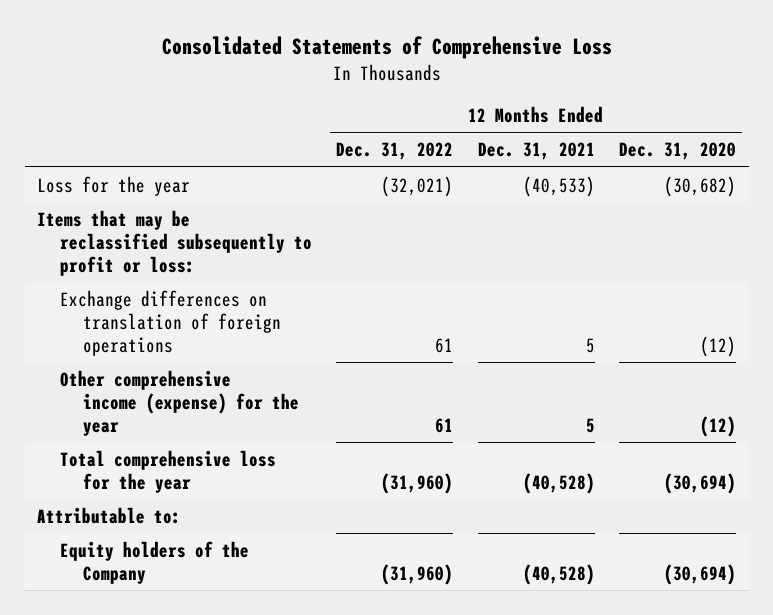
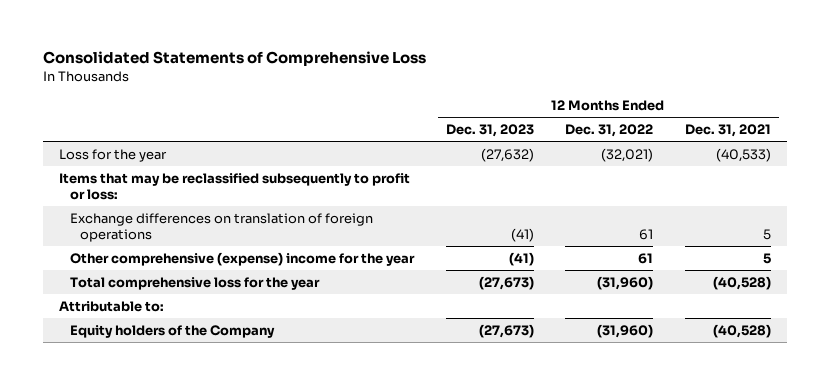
- | 12 Months Ended Dec. 31, 2022 | 12 Months Ended Dec. 31, 2021 | 12 Months Ended Dec. 31, 2020
+ | 12 Months Ended Dec. 31, 2023 | 12 Months Ended Dec. 31, 2022 | 12 Months Ended Dec. 31, 2021
- Other comprehensive income (expense) for the year | 61 | 5 | (12)
+ Other comprehensive (expense) income for the year | (41) | 61 | 5

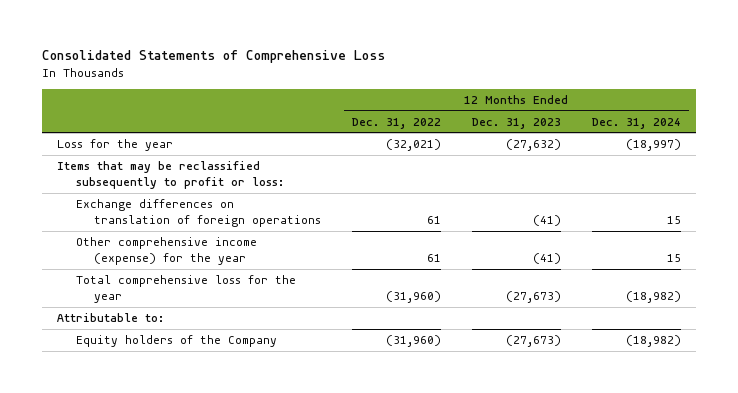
- | 12 Months Ended Dec. 31, 2023 | 12 Months Ended Dec. 31, 2022 | 12 Months Ended Dec. 31, 2021
+ | 12 Months Ended Dec. 31, 2022 | 12 Months Ended Dec. 31, 2023 | 12 Months Ended Dec. 31, 2024
- Other comprehensive (expense) income for the year | (41) | 61 | 5
+ Other comprehensive income (expense) for the year | 61 | (41) | 15

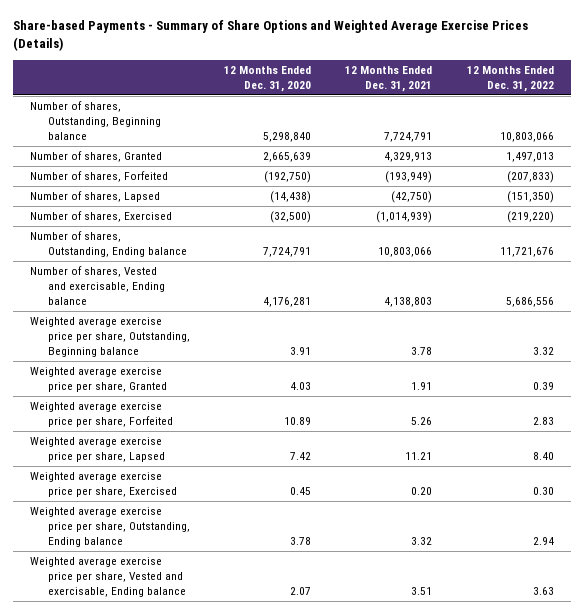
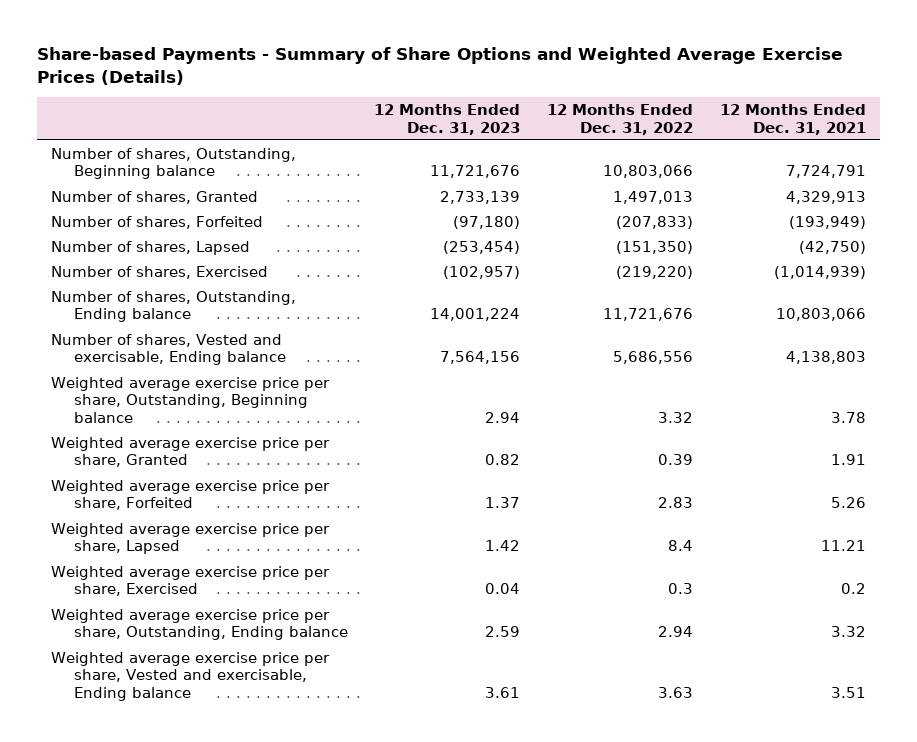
- | 12 Months Ended Dec. 31, 2020 | 12 Months Ended Dec. 31, 2021 | 12 Months Ended Dec. 31, 2022
+ | 12 Months Ended Dec. 31, 2023 | 12 Months Ended Dec. 31, 2022 | 12 Months Ended Dec. 31, 2021
- Weighted average exercise price per share, Lapsed | 7.42 | 11.21 | 8.40
- Weighted average exercise price per share, Exercised | 0.45 | 0.20 | 0.30
+ Weighted average exercise price per share, Lapsed | 1.42 | 8.4 | 11.21
+ Weighted average exercise price per share, Exercised | 0.04 | 0.3 | 0.2

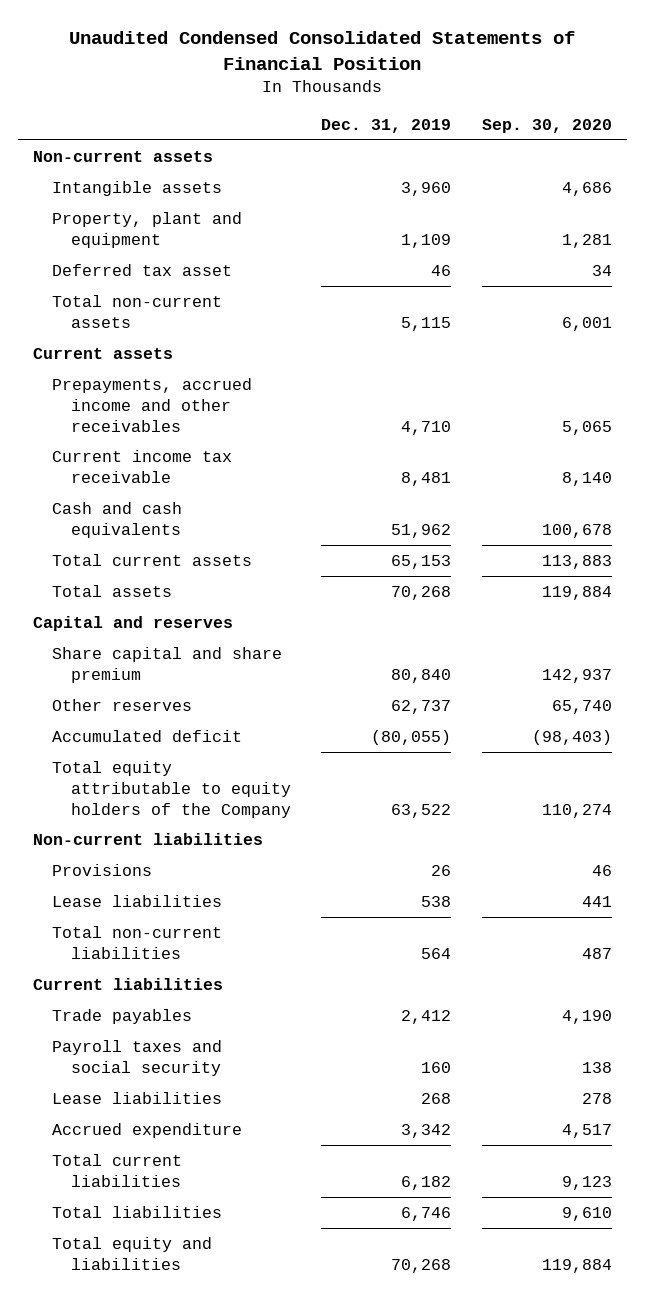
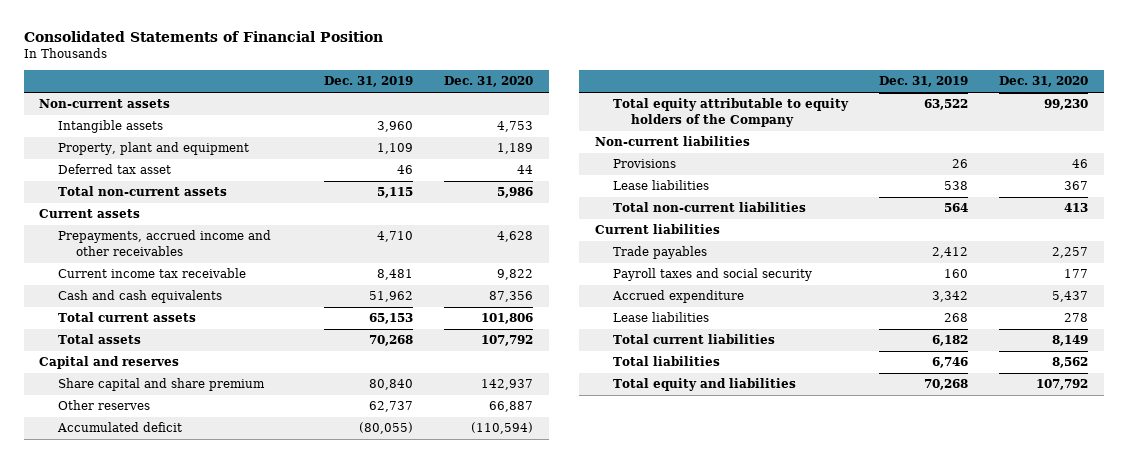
- Unaudited Condensed Consolidated Statements of Financial Position
+ Consolidated Statements of Financial Position
- | Dec. 31, 2019 | Sep. 30, 2020
+ | Dec. 31, 2019 | Dec. 31, 2020
moved down: Lease liabilities | 268 | 278

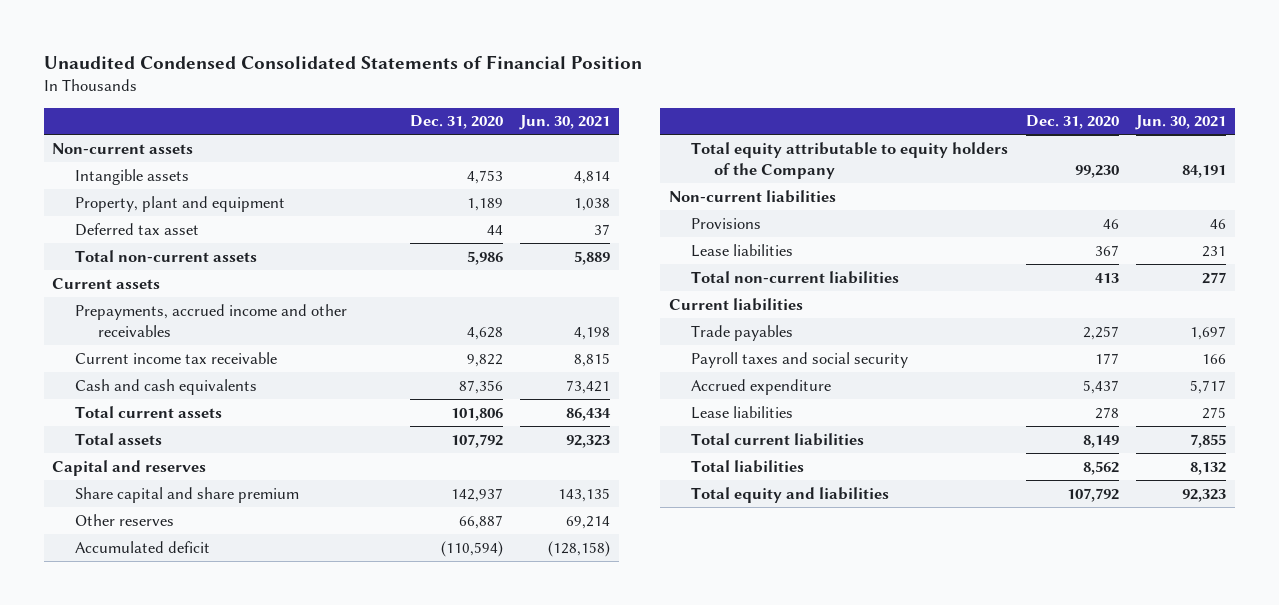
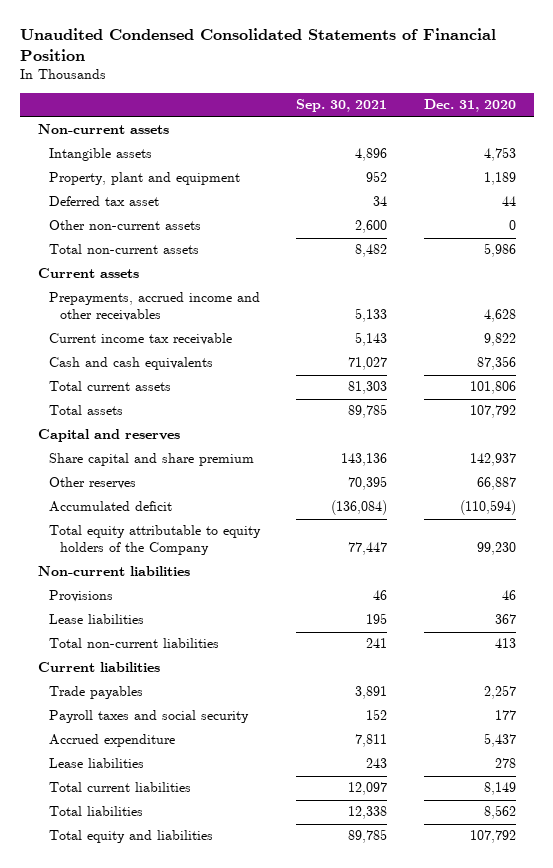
- | Dec. 31, 2020 | Jun. 30, 2021
+ | Sep. 30, 2021 | Dec. 31, 2020
+ Other non-current assets | 2,600 | 0

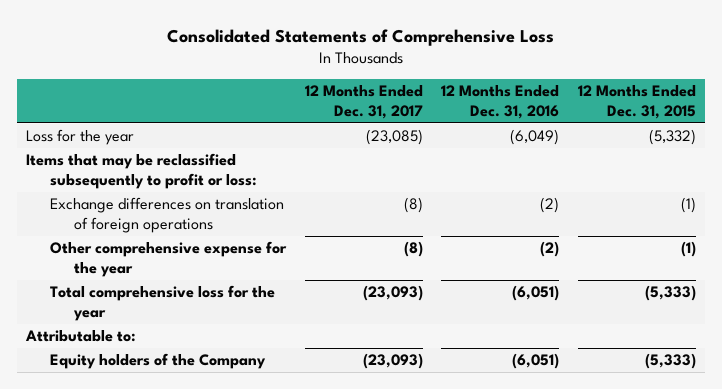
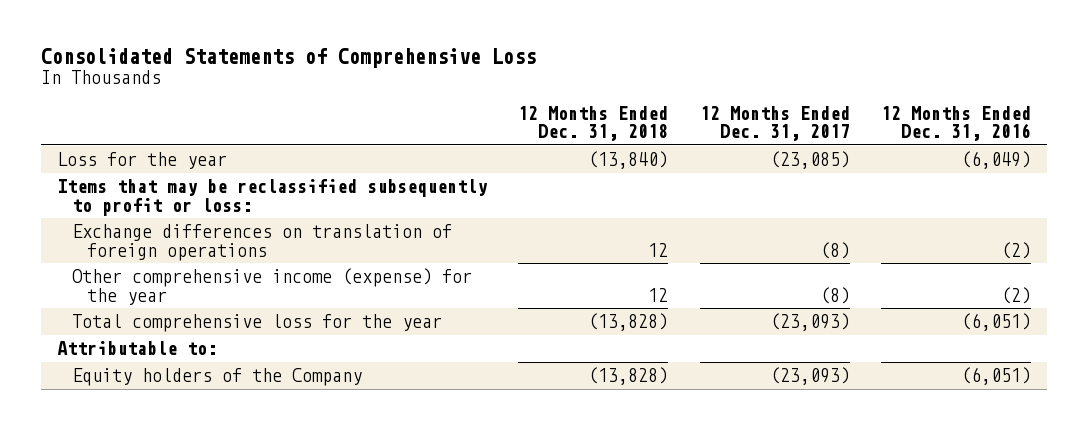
- | 12 Months Ended Dec. 31, 2017 | 12 Months Ended Dec. 31, 2016 | 12 Months Ended Dec. 31, 2015
+ | 12 Months Ended Dec. 31, 2018 | 12 Months Ended Dec. 31, 2017 | 12 Months Ended Dec. 31, 2016
- Other comprehensive expense for the year | (8) | (2) | (1)
+ Other comprehensive income (expense) for the year | 12 | (8) | (2)

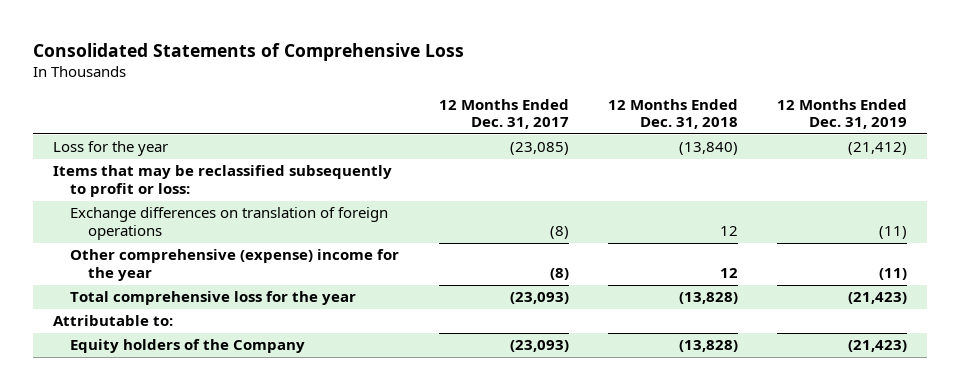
- | 12 Months Ended Dec. 31, 2018 | 12 Months Ended Dec. 31, 2017 | 12 Months Ended Dec. 31, 2016
+ | 12 Months Ended Dec. 31, 2017 | 12 Months Ended Dec. 31, 2018 | 12 Months Ended Dec. 31, 2019
- Other comprehensive income (expense) for the year | 12 | (8) | (2)
+ Other comprehensive (expense) income for the year | (8) | 12 | (11)

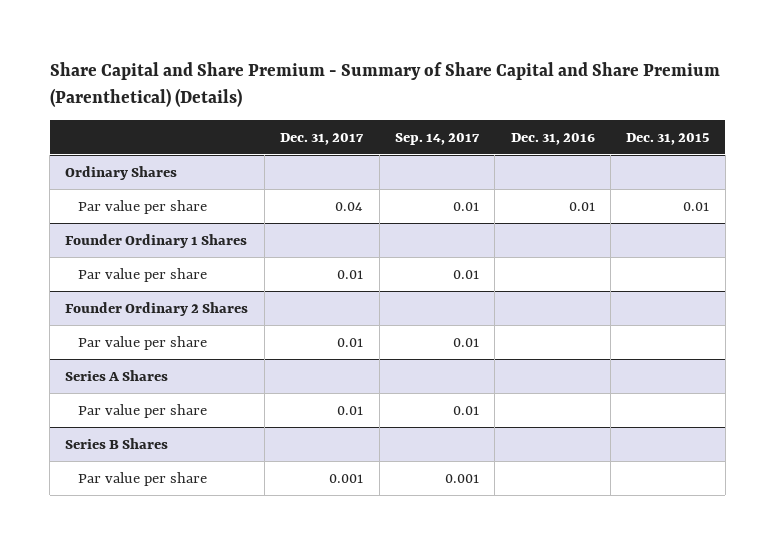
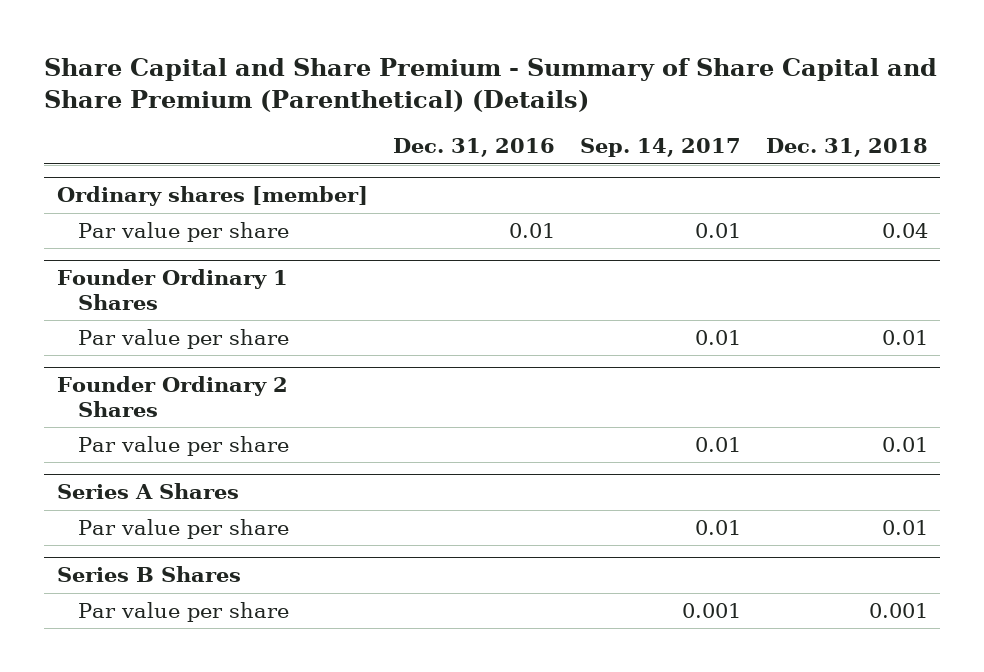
- | Dec. 31, 2017 | Sep. 14, 2017 | Dec. 31, 2016 | Dec. 31, 2015
+ | Dec. 31, 2016 | Sep. 14, 2017 | Dec. 31, 2018
- Ordinary Shares
+ Ordinary shares [member]

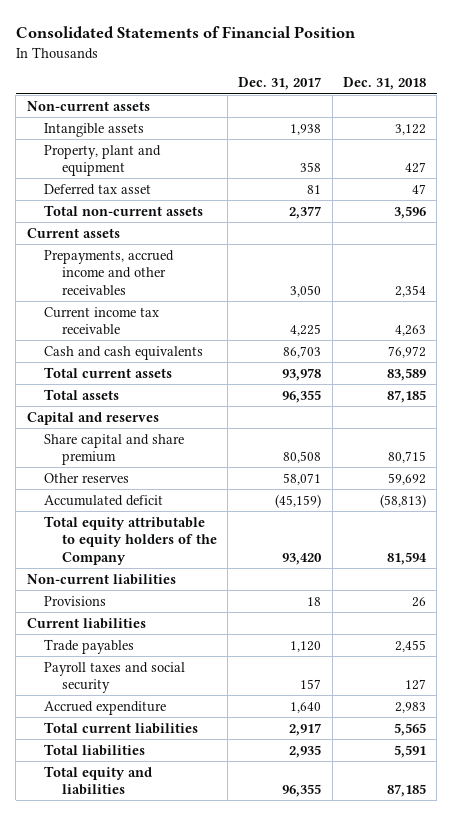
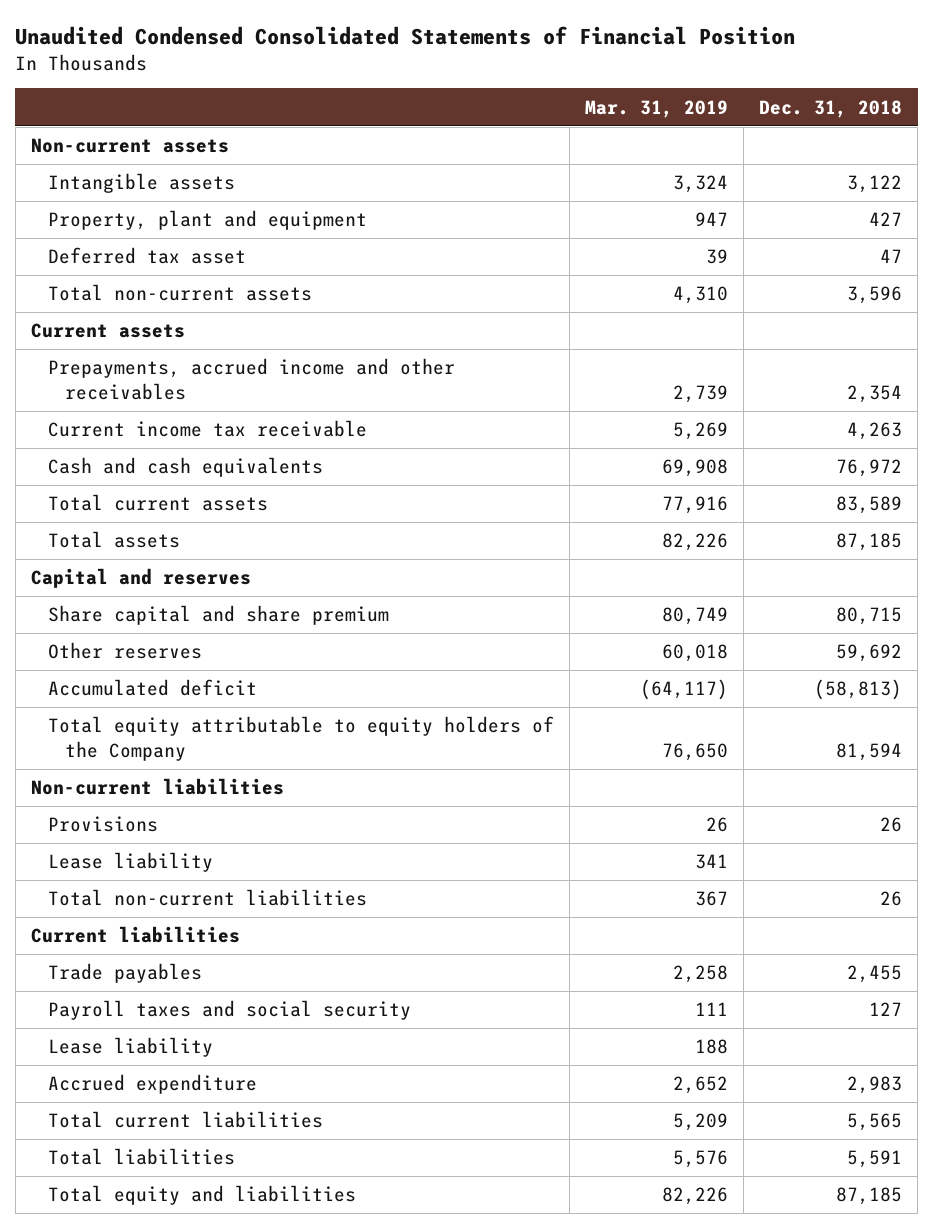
- Consolidated Statements of Financial Position
+ Unaudited Condensed Consolidated Statements of Financial Position
- | Dec. 31, 2017 | Dec. 31, 2018
+ | Mar. 31, 2019 | Dec. 31, 2018
+ Lease liability | 341 |
+ Total non-current liabilities | 367 | 26
+ Lease liability | 188 |

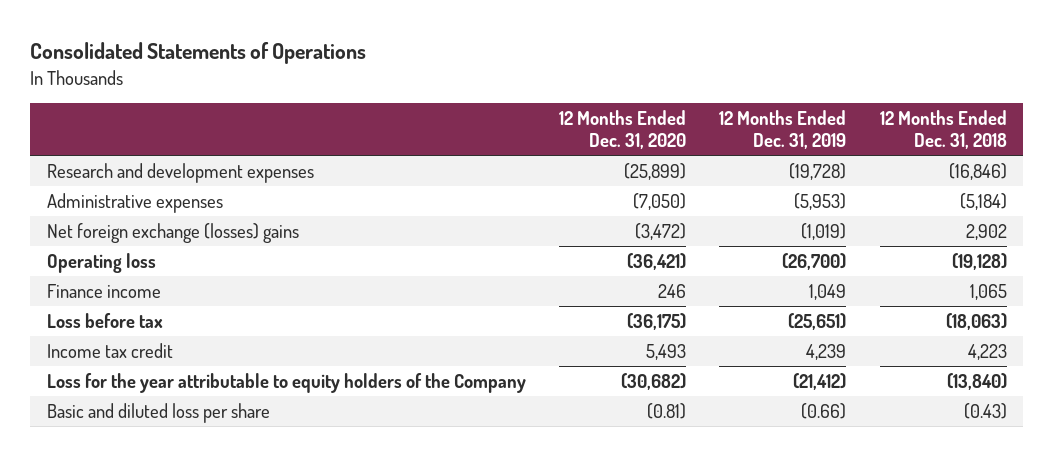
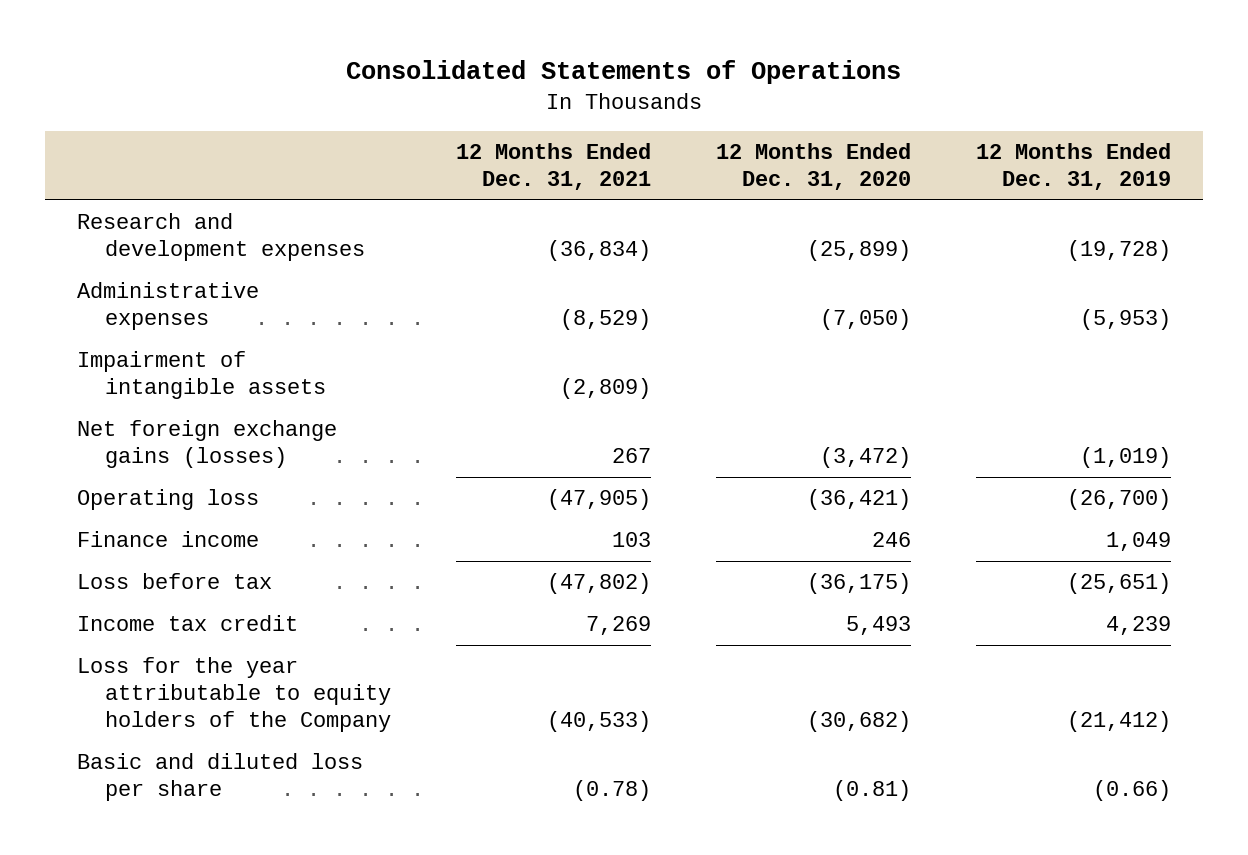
- | 12 Months Ended Dec. 31, 2020 | 12 Months Ended Dec. 31, 2019 | 12 Months Ended Dec. 31, 2018
+ | 12 Months Ended Dec. 31, 2021 | 12 Months Ended Dec. 31, 2020 | 12 Months Ended Dec. 31, 2019
- Net foreign exchange (losses) gains | (3,472) | (1,019) | 2,902
+ Impairment of intangible assets | (2,809) | |
+ Net foreign exchange gains (losses) | 267 | (3,472) | (1,019)

